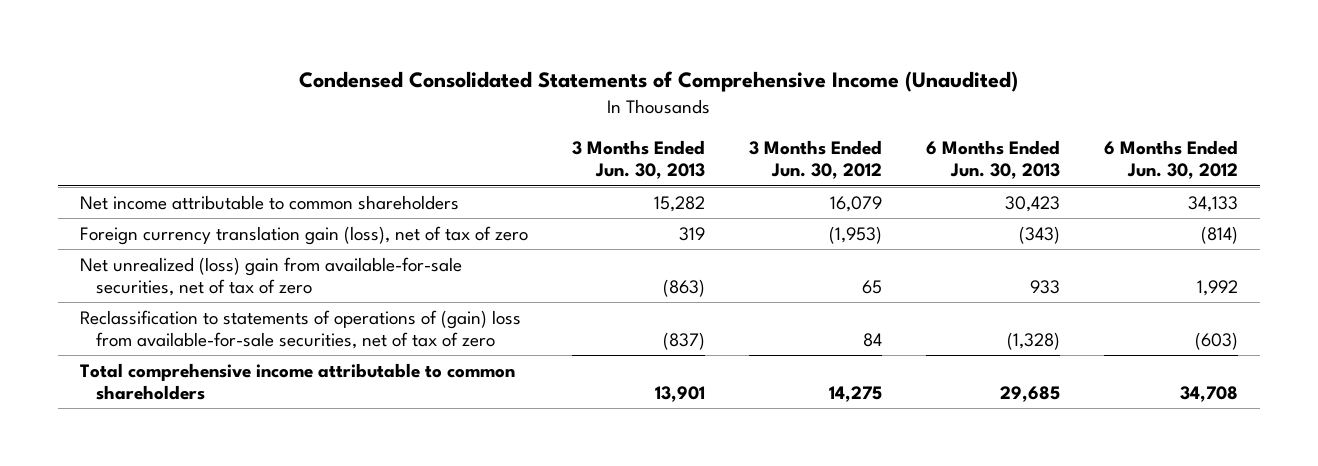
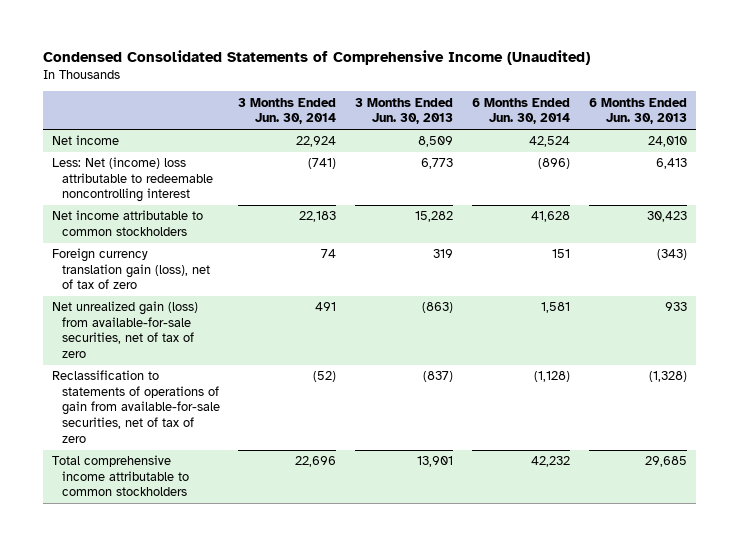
- | 3 Months Ended Jun. 30, 2013 | 3 Months Ended Jun. 30, 2012 | 6 Months Ended Jun. 30, 2013 | 6 Months Ended Jun. 30, 2012
+ | 3 Months Ended Jun. 30, 2014 | 3 Months Ended Jun. 30, 2013 | 6 Months Ended Jun. 30, 2014 | 6 Months Ended Jun. 30, 2013
- Net income attributable to common shareholders | 15,282 | 16,079 | 30,423 | 34,133
+ Net income | 22,924 | 8,509 | 42,524 | 24,010
+ Less: Net (income) loss attributable to redeemable noncontrolling interest | (741) | 6,773 | (896) | 6,413
+ Net income attributable to common stockholders | 22,183 | 15,282 | 41,628 | 30,423
- Net unrealized (loss) gain from available-for-sale securities, net of tax of zero | (863) | 65 | 933 | 1,992
- Reclassification to statements of operations of (gain) loss from available-for-sale securities, net of tax of zero | (837) | 84 | (1,328) | (603)
- Total comprehensive income attributable to common shareholders | 13,901 | 14,275 | 29,685 | 34,708
+ Net unrealized gain (loss) from available-for-sale securities, net of tax of zero | 491 | (863) | 1,581 | 933
+ Reclassification to statements of operations of gain from available-for-sale securities, net of tax of zero | (52) | (837) | (1,128) | (1,328)
+ Total comprehensive income attributable to common stockholders | 22,696 | 13,901 | 42,232 | 29,685

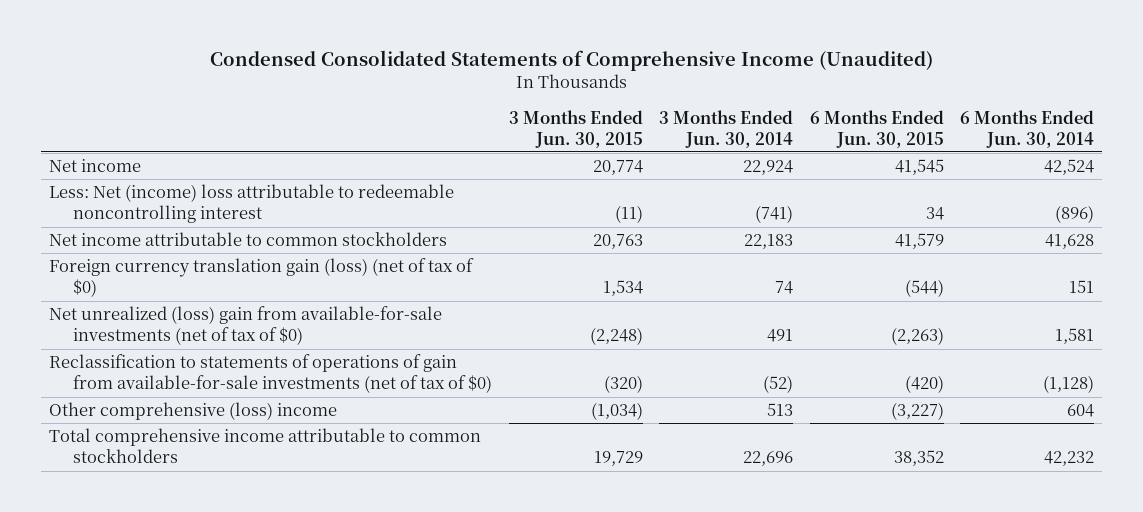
- | 3 Months Ended Jun. 30, 2014 | 3 Months Ended Jun. 30, 2013 | 6 Months Ended Jun. 30, 2014 | 6 Months Ended Jun. 30, 2013
+ | 3 Months Ended Jun. 30, 2015 | 3 Months Ended Jun. 30, 2014 | 6 Months Ended Jun. 30, 2015 | 6 Months Ended Jun. 30, 2014
- Foreign currency translation gain (loss), net of tax of zero | 74 | 319 | 151 | (343)
- Net unrealized gain (loss) from available-for-sale securities, net of tax of zero | 491 | (863) | 1,581 | 933
- Reclassification to statements of operations of gain from available-for-sale securities, net of tax of zero | (52) | (837) | (1,128) | (1,328)
+ Foreign currency translation gain (loss) (net of tax of $0) | 1,534 | 74 | (544) | 151
+ Net unrealized (loss) gain from available-for-sale investments (net of tax of $0) | (2,248) | 491 | (2,263) | 1,581
+ Reclassification to statements of operations of gain from available-for-sale investments (net of tax of $0) | (320) | (52) | (420) | (1,128)
+ Other comprehensive (loss) income | (1,034) | 513 | (3,227) | 604

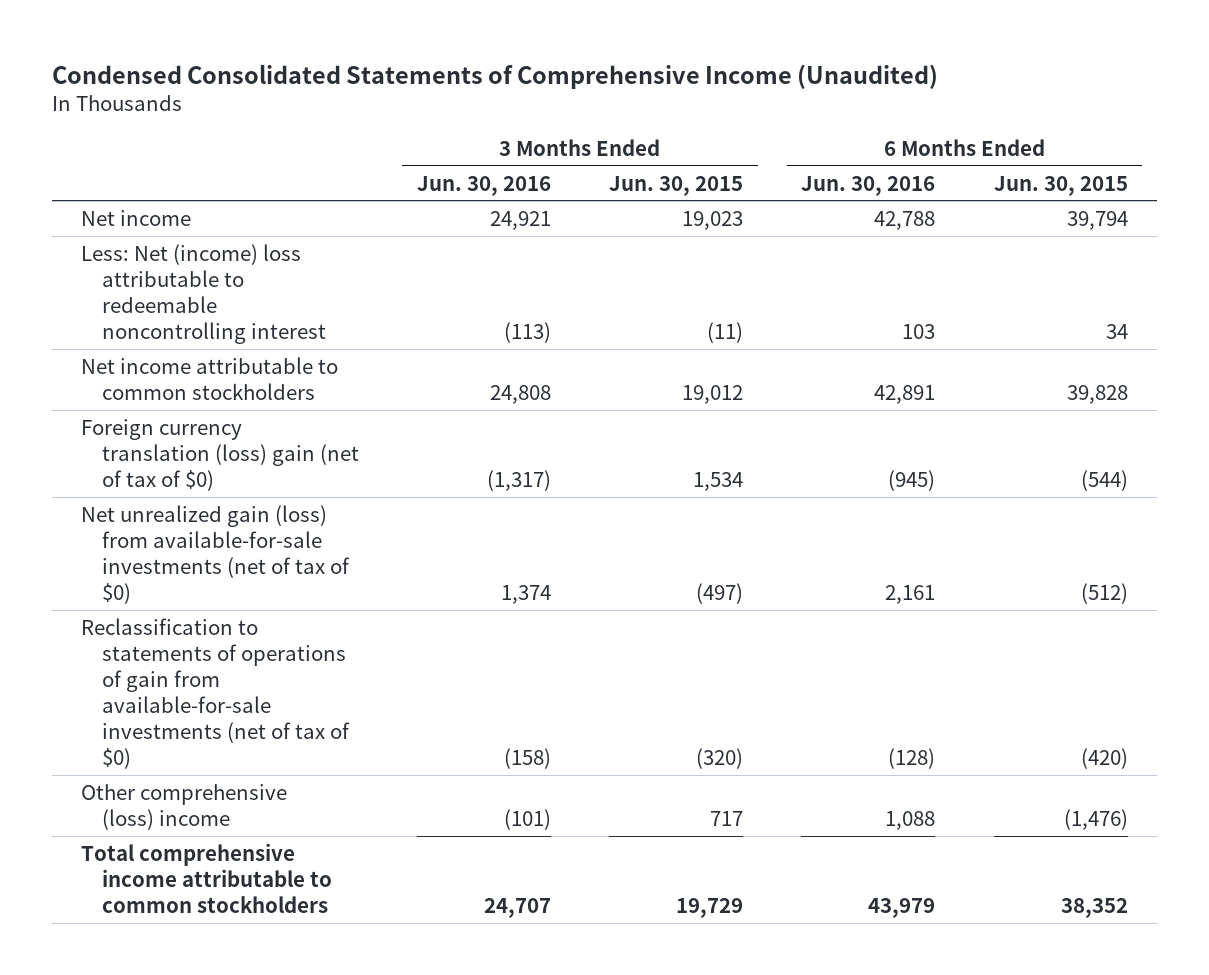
- | 3 Months Ended Jun. 30, 2015 | 3 Months Ended Jun. 30, 2014 | 6 Months Ended Jun. 30, 2015 | 6 Months Ended Jun. 30, 2014
+ | 3 Months Ended Jun. 30, 2016 | 3 Months Ended Jun. 30, 2015 | 6 Months Ended Jun. 30, 2016 | 6 Months Ended Jun. 30, 2015
- Net income | 20,774 | 22,924 | 41,545 | 42,524
+ Net income | 24,921 | 19,023 | 42,788 | 39,794
- Net income attributable to common stockholders | 20,763 | 22,183 | 41,579 | 41,628
- Foreign currency translation gain (loss) (net of tax of $0) | 1,534 | 74 | (544) | 151
- Net unrealized (loss) gain from available-for-sale investments (net of tax of $0) | (2,248) | 491 | (2,263) | 1,581
+ Net income attributable to common stockholders | 24,808 | 19,012 | 42,891 | 39,828
+ Foreign currency translation (loss) gain (net of tax of $0) | (1,317) | 1,534 | (945) | (544)
+ Net unrealized gain (loss) from available-for-sale investments (net of tax of $0) | 1,374 | (497) | 2,161 | (512)
- Other comprehensive (loss) income | (1,034) | 513 | (3,227) | 604
+ Other comprehensive (loss) income | (101) | 717 | 1,088 | (1,476)

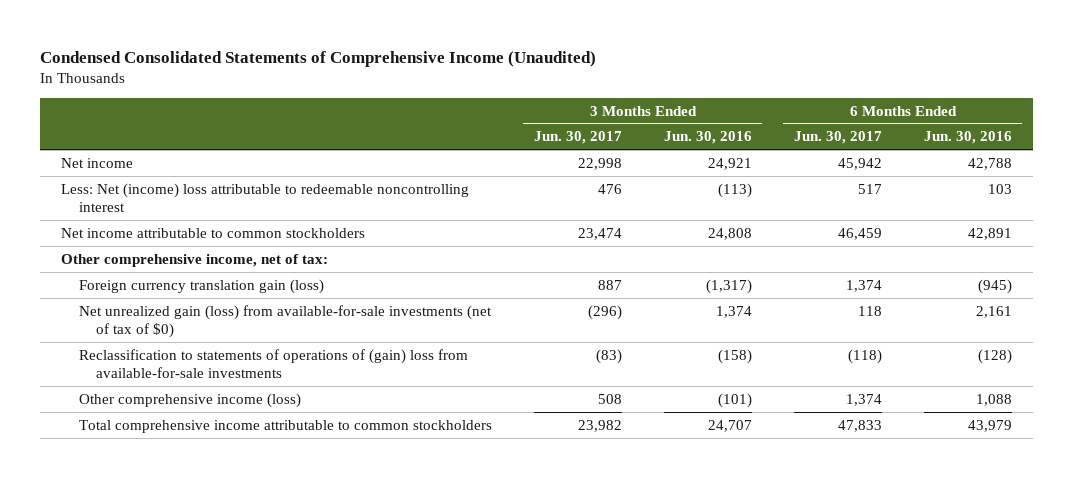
- | 3 Months Ended Jun. 30, 2016 | 3 Months Ended Jun. 30, 2015 | 6 Months Ended Jun. 30, 2016 | 6 Months Ended Jun. 30, 2015
+ | 3 Months Ended Jun. 30, 2017 | 3 Months Ended Jun. 30, 2016 | 6 Months Ended Jun. 30, 2017 | 6 Months Ended Jun. 30, 2016
- Foreign currency translation (loss) gain (net of tax of $0) | (1,317) | 1,534 | (945) | (544)
+ Other comprehensive income, net of tax:
+ Foreign currency translation gain (loss) | 887 | (1,317) | 1,374 | (945)
- Reclassification to statements of operations of gain from available-for-sale investments (net of tax of $0) | (158) | (320) | (128) | (420)
- Other comprehensive (loss) income | (101) | 717 | 1,088 | (1,476)
+ Reclassification to statements of operations of (gain) loss from available-for-sale investments | (83) | (158) | (118) | (128)
+ Other comprehensive income (loss) | 508 | (101) | 1,374 | 1,088

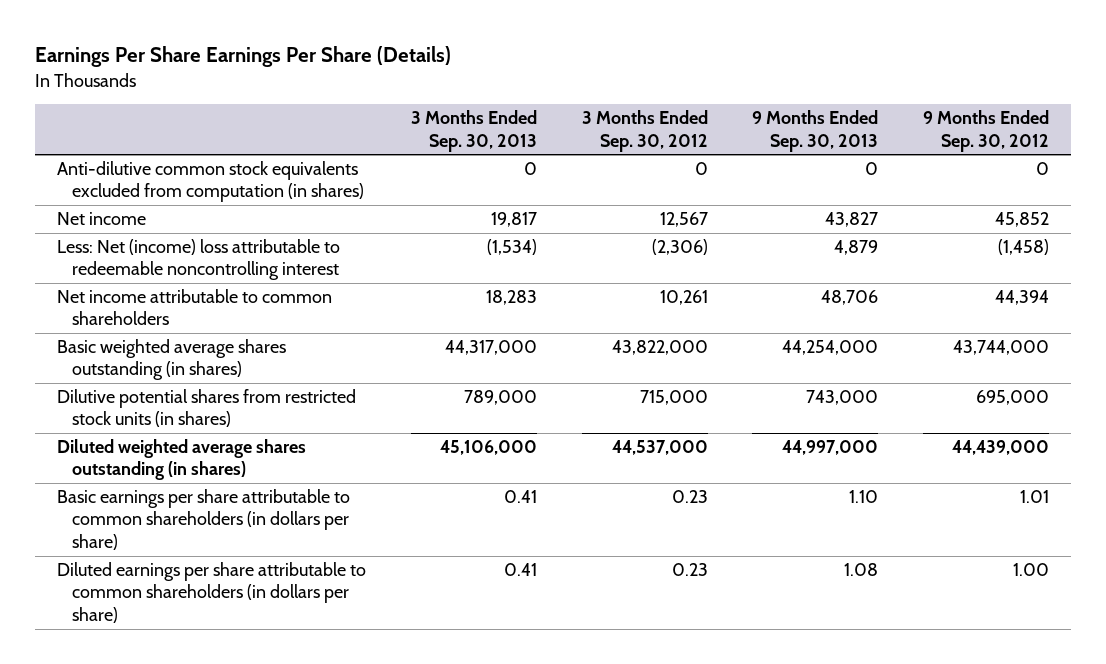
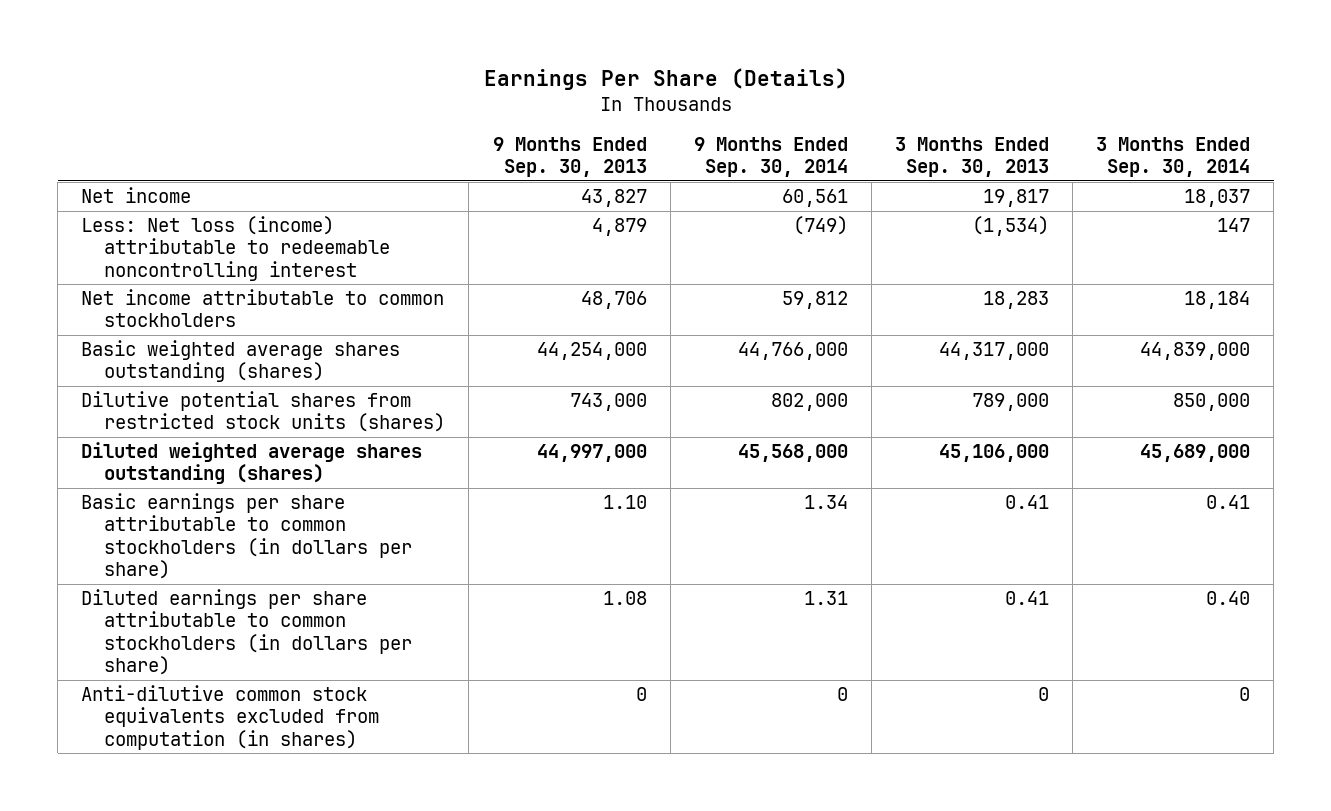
- Earnings Per Share Earnings Per Share (Details)
+ Earnings Per Share (Details)
- | 3 Months Ended Sep. 30, 2013 | 3 Months Ended Sep. 30, 2012 | 9 Months Ended Sep. 30, 2013 | 9 Months Ended Sep. 30, 2012
+ | 9 Months Ended Sep. 30, 2013 | 9 Months Ended Sep. 30, 2014 | 3 Months Ended Sep. 30, 2013 | 3 Months Ended Sep. 30, 2014
- Less: Net (income) loss attributable to redeemable noncontrolling interest | (1,534) | (2,306) | 4,879 | (1,458)
- Net income attributable to common shareholders | 18,283 | 10,261 | 48,706 | 44,394
- Basic weighted average shares outstanding (in shares) | 44,317,000 | 43,822,000 | 44,254,000 | 43,744,000
- Dilutive potential shares from restricted stock units (in shares) | 789,000 | 715,000 | 743,000 | 695,000
- Diluted weighted average shares outstanding (in shares) | 45,106,000 | 44,537,000 | 44,997,000 | 44,439,000
- Basic earnings per share attributable to common shareholders (in dollars per share) | 0.41 | 0.23 | 1.10 | 1.01
- Diluted earnings per share attributable to common shareholders (in dollars per share) | 0.41 | 0.23 | 1.08 | 1.00
+ Less: Net loss (income) attributable to redeemable noncontrolling interest | 4,879 | (749) | (1,534) | 147
+ Net income attributable to common stockholders | 48,706 | 59,812 | 18,283 | 18,184
+ Basic weighted average shares outstanding (shares) | 44,254,000 | 44,766,000 | 44,317,000 | 44,839,000
+ Dilutive potential shares from restricted stock units (shares) | 743,000 | 802,000 | 789,000 | 850,000
+ Diluted weighted average shares outstanding (shares) | 44,997,000 | 45,568,000 | 45,106,000 | 45,689,000
+ Basic earnings per share attributable to common stockholders (in dollars per share) | 1.10 | 1.34 | 0.41 | 0.41
+ Diluted earnings per share attributable to common stockholders (in dollars per share) | 1.08 | 1.31 | 0.41 | 0.40
moved down: Anti-dilutive common stock equivalents excluded from computation (in shares) | 0 | 0 | 0 | 0

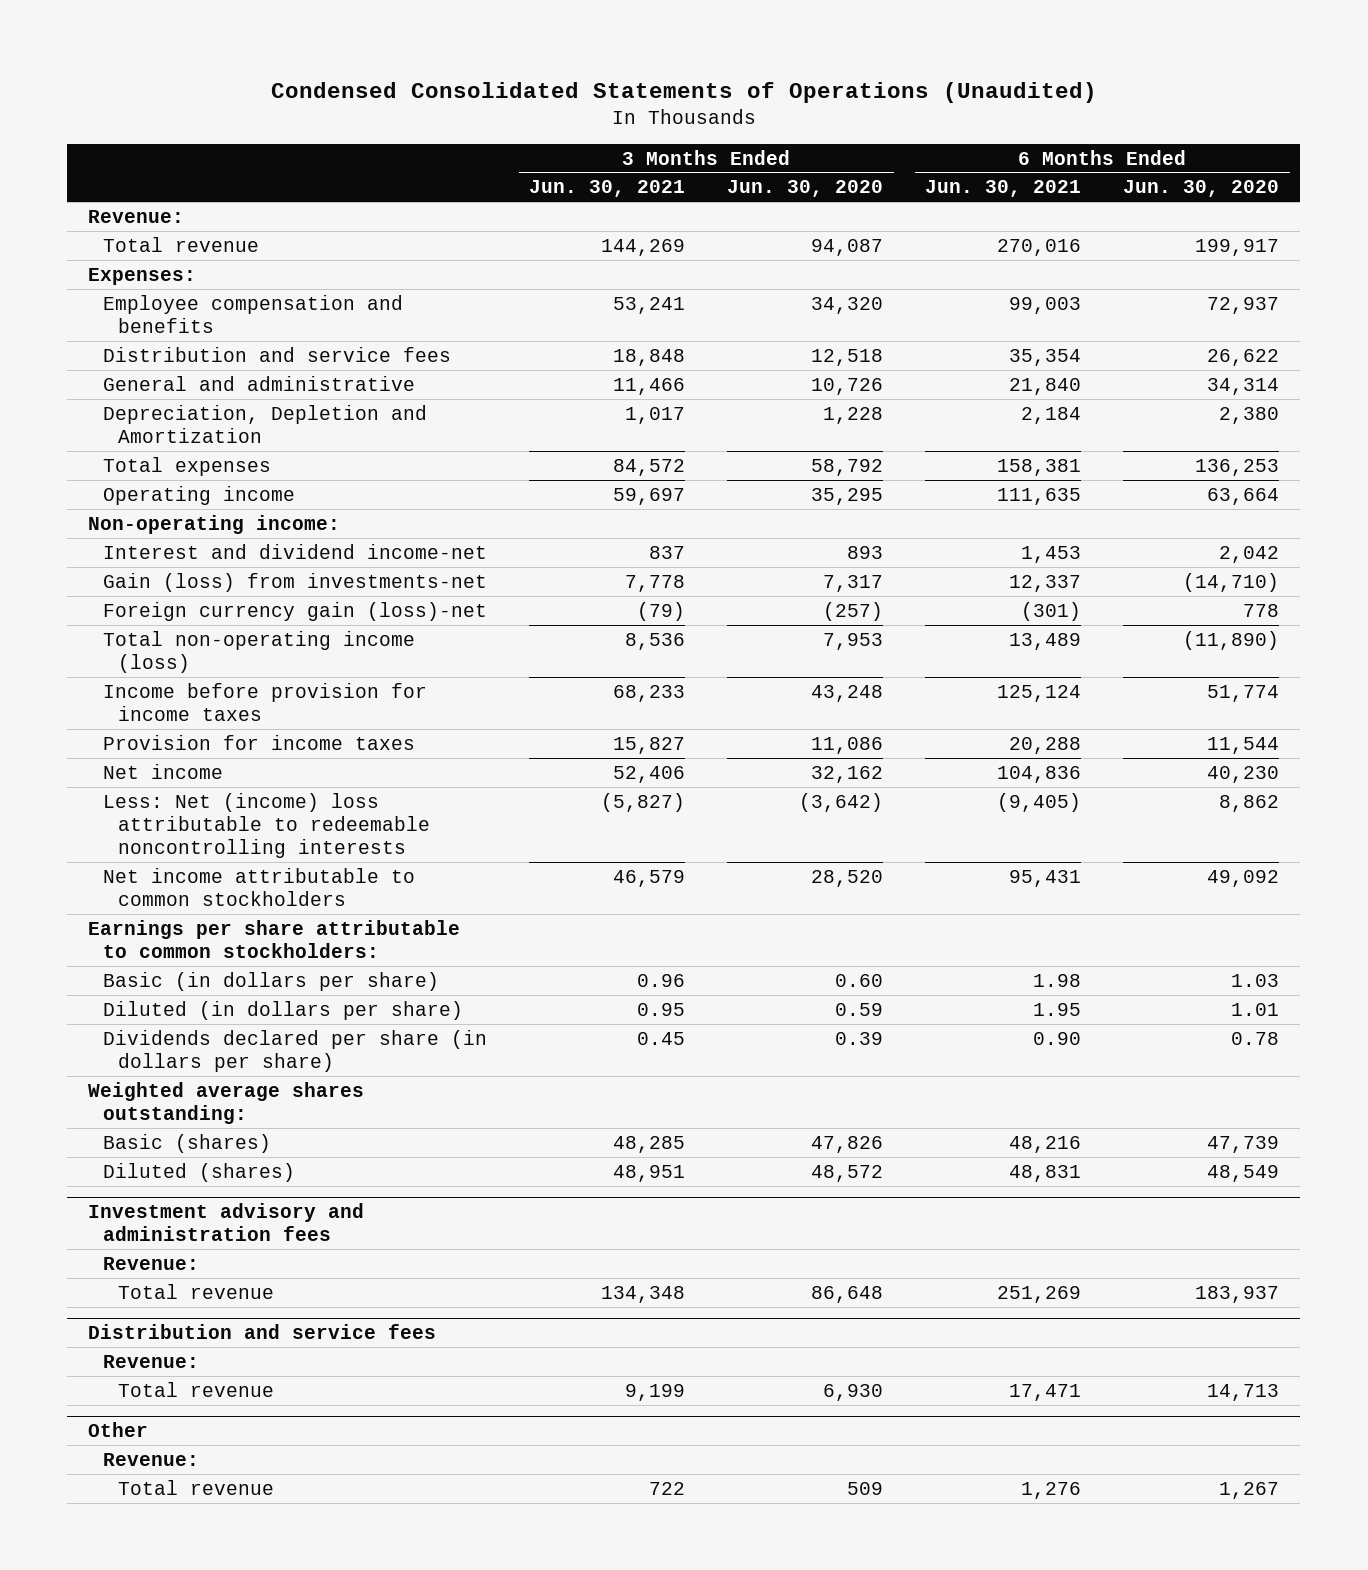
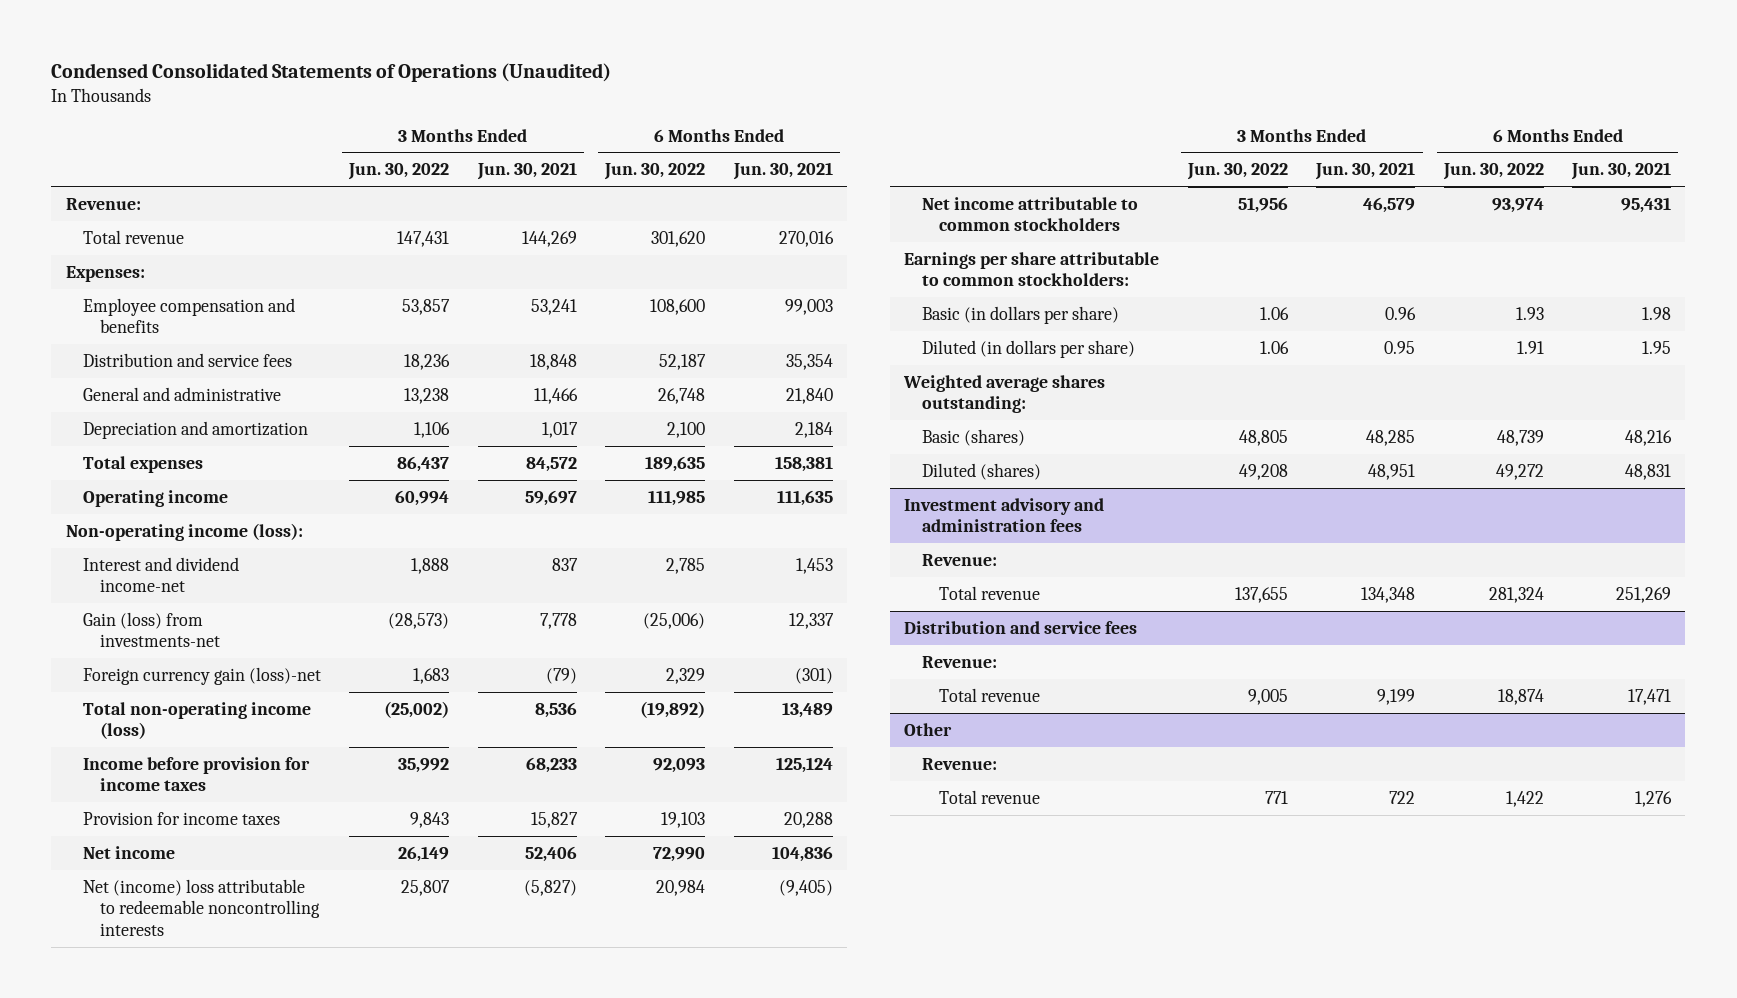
- | 3 Months Ended Jun. 30, 2021 | 3 Months Ended Jun. 30, 2020 | 6 Months Ended Jun. 30, 2021 | 6 Months Ended Jun. 30, 2020
+ | 3 Months Ended Jun. 30, 2022 | 3 Months Ended Jun. 30, 2021 | 6 Months Ended Jun. 30, 2022 | 6 Months Ended Jun. 30, 2021
- Depreciation, Depletion and Amortization | 1,017 | 1,228 | 2,184 | 2,380
+ Depreciation and amortization | 1,106 | 1,017 | 2,100 | 2,184
- Non-operating income:
+ Non-operating income (loss):
- Less: Net (income) loss attributable to redeemable noncontrolling interests | (5,827) | (3,642) | (9,405) | 8,862
+ Net (income) loss attributable to redeemable noncontrolling interests | 25,807 | (5,827) | 20,984 | (9,405)
- Dividends declared per share (in dollars per share) | 0.45 | 0.39 | 0.90 | 0.78

